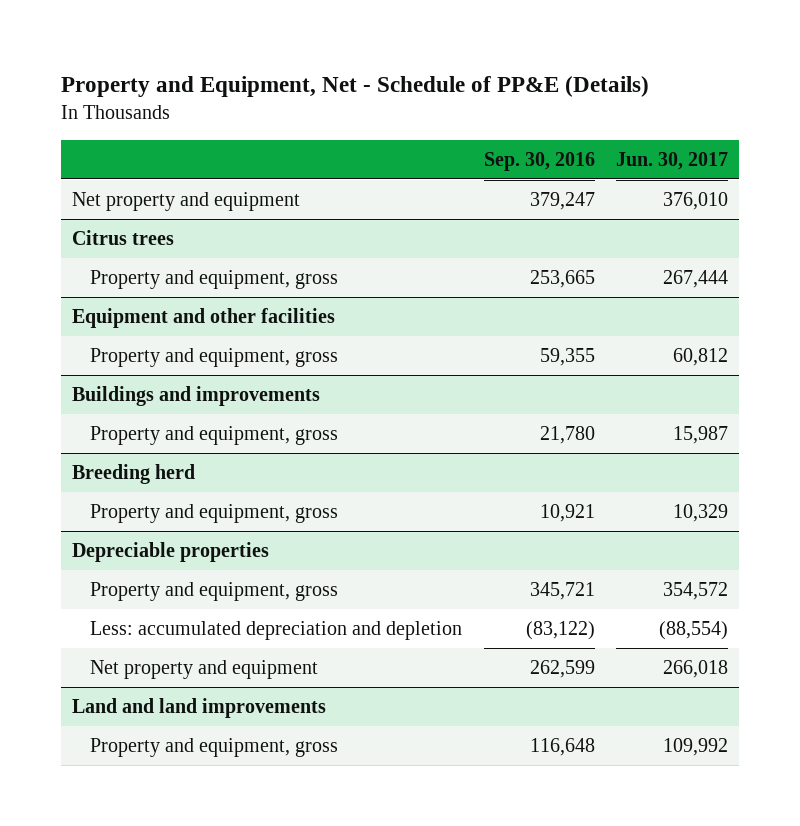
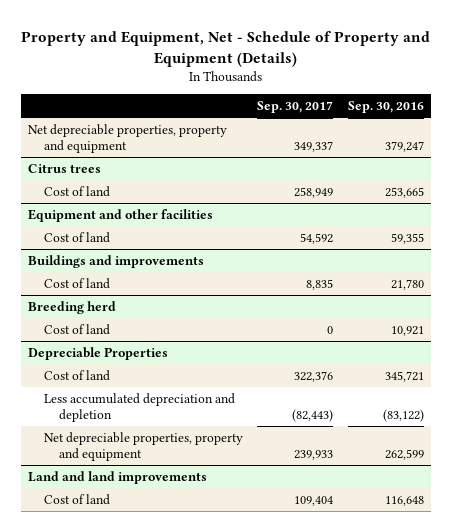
- Property and Equipment, Net - Schedule of PP&E (Details)
+ Property and Equipment, Net - Schedule of Property and Equipment (Details)
- | Sep. 30, 2016 | Jun. 30, 2017
+ | Sep. 30, 2017 | Sep. 30, 2016
- Net property and equipment | 379,247 | 376,010
+ Net depreciable properties, property and equipment | 349,337 | 379,247
@ Citrus trees
- Property and equipment, gross | 253,665 | 267,444
+ Cost of land | 258,949 | 253,665
@ Equipment and other facilities
- Property and equipment, gross | 59,355 | 60,812
+ Cost of land | 54,592 | 59,355
@ Buildings and improvements
- Property and equipment, gross | 21,780 | 15,987
+ Cost of land | 8,835 | 21,780
@ Breeding herd
- Property and equipment, gross | 10,921 | 10,329
- Depreciable properties
- Property and equipment, gross | 345,721 | 354,572
- Less: accumulated depreciation and depletion | (83,122) | (88,554)
- Net property and equipment | 262,599 | 266,018
@ Breeding herd
+ Cost of land | 0 | 10,921
+ Depreciable Properties
+ Cost of land | 322,376 | 345,721
+ Less accumulated depreciation and depletion | (82,443) | (83,122)
+ Net depreciable properties, property and equipment | 239,933 | 262,599
@ Land and land improvements
- Property and equipment, gross | 116,648 | 109,992
+ Cost of land | 109,404 | 116,648

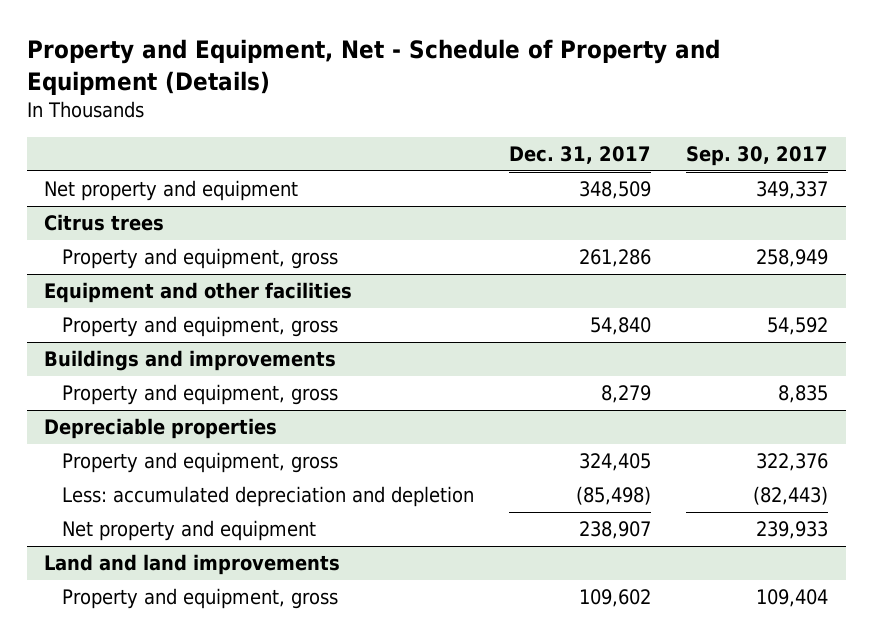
- | Sep. 30, 2017 | Sep. 30, 2016
+ | Dec. 31, 2017 | Sep. 30, 2017
- Net depreciable properties, property and equipment | 349,337 | 379,247
+ Net property and equipment | 348,509 | 349,337
@ Citrus trees
- Cost of land | 258,949 | 253,665
+ Property and equipment, gross | 261,286 | 258,949
@ Equipment and other facilities
- Cost of land | 54,592 | 59,355
+ Property and equipment, gross | 54,840 | 54,592
@ Buildings and improvements
- Cost of land | 8,835 | 21,780
- Breeding herd
- Cost of land | 0 | 10,921
- Depreciable Properties
- Cost of land | 322,376 | 345,721
- Less accumulated depreciation and depletion | (82,443) | (83,122)
- Net depreciable properties, property and equipment | 239,933 | 262,599
@ Buildings and improvements
+ Property and equipment, gross | 8,279 | 8,835
+ Depreciable properties
+ Property and equipment, gross | 324,405 | 322,376
+ Less: accumulated depreciation and depletion | (85,498) | (82,443)
+ Net property and equipment | 238,907 | 239,933
@ Land and land improvements
- Cost of land | 109,404 | 116,648
+ Property and equipment, gross | 109,602 | 109,404

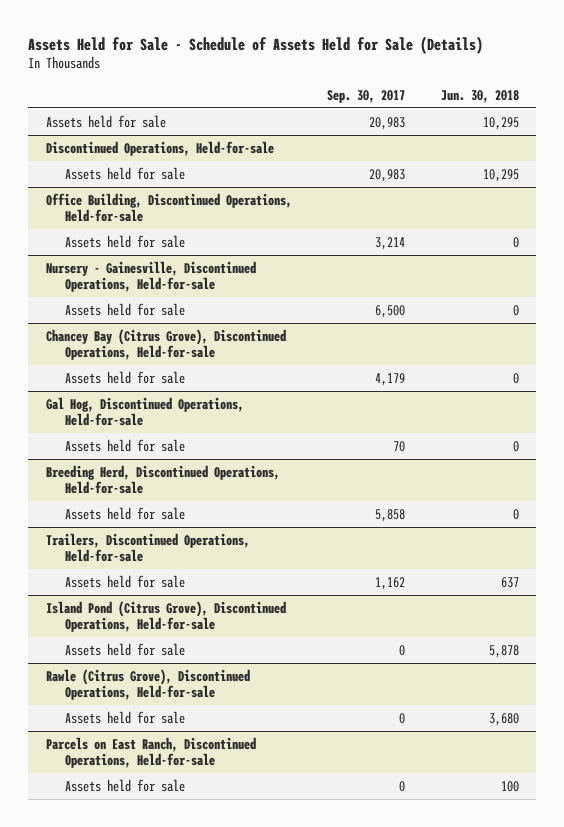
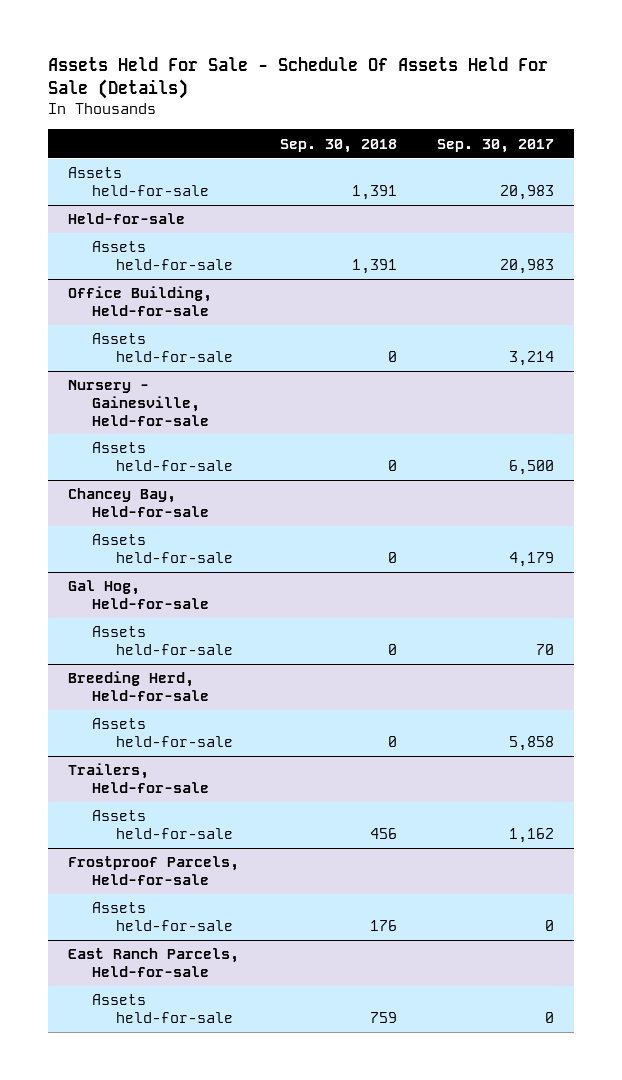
- Assets Held for Sale - Schedule of Assets Held for Sale (Details)
+ Assets Held For Sale - Schedule Of Assets Held For Sale (Details)
- | Sep. 30, 2017 | Jun. 30, 2018
+ | Sep. 30, 2018 | Sep. 30, 2017
- Assets held for sale | 20,983 | 10,295
- Discontinued Operations, Held-for-sale
- Assets held for sale | 20,983 | 10,295
- Office Building, Discontinued Operations, Held-for-sale
- Assets held for sale | 3,214 | 0
- Nursery - Gainesville, Discontinued Operations, Held-for-sale
- Assets held for sale | 6,500 | 0
- Chancey Bay (Citrus Grove), Discontinued Operations, Held-for-sale
- Assets held for sale | 4,179 | 0
- Gal Hog, Discontinued Operations, Held-for-sale
- Assets held for sale | 70 | 0
- Breeding Herd, Discontinued Operations, Held-for-sale
- Assets held for sale | 5,858 | 0
- Trailers, Discontinued Operations, Held-for-sale
- Assets held for sale | 1,162 | 637
- Island Pond (Citrus Grove), Discontinued Operations, Held-for-sale
- Assets held for sale | 0 | 5,878
- Rawle (Citrus Grove), Discontinued Operations, Held-for-sale
- Assets held for sale | 0 | 3,680
- Parcels on East Ranch, Discontinued Operations, Held-for-sale
- Assets held for sale | 0 | 100
+ Assets held-for-sale | 1,391 | 20,983
+ Held-for-sale
+ Assets held-for-sale | 1,391 | 20,983
+ Office Building, Held-for-sale
+ Assets held-for-sale | 0 | 3,214
+ Nursery - Gainesville, Held-for-sale
+ Assets held-for-sale | 0 | 6,500
+ Chancey Bay, Held-for-sale
+ Assets held-for-sale | 0 | 4,179
+ Gal Hog, Held-for-sale
+ Assets held-for-sale | 0 | 70
+ Breeding Herd, Held-for-sale
+ Assets held-for-sale | 0 | 5,858
+ Trailers, Held-for-sale
+ Assets held-for-sale | 456 | 1,162
+ Frostproof Parcels, Held-for-sale
+ Assets held-for-sale | 176 | 0
+ East Ranch Parcels, Held-for-sale
+ Assets held-for-sale | 759 | 0

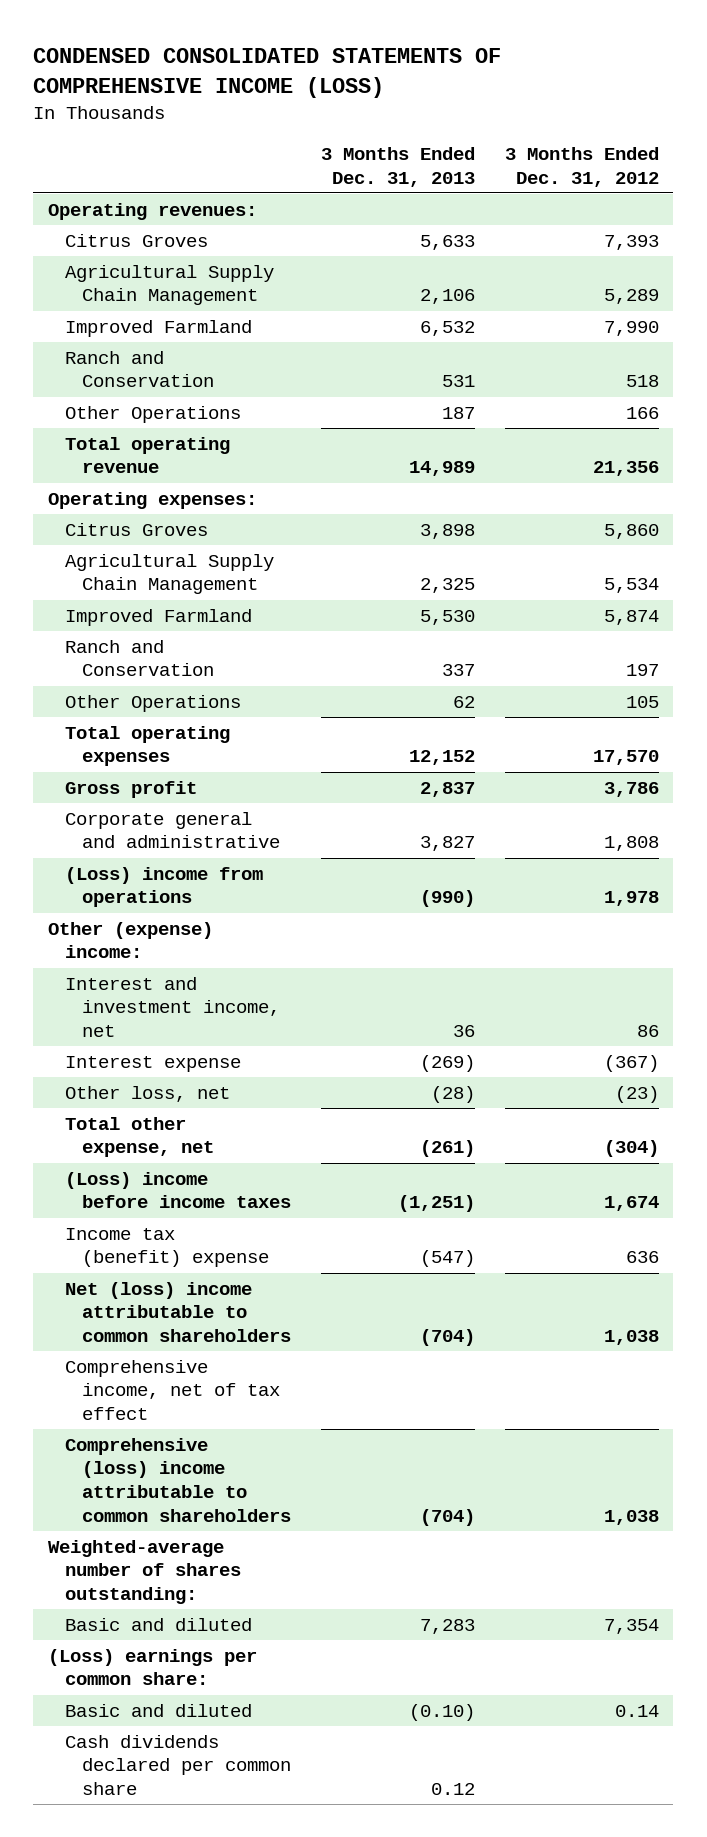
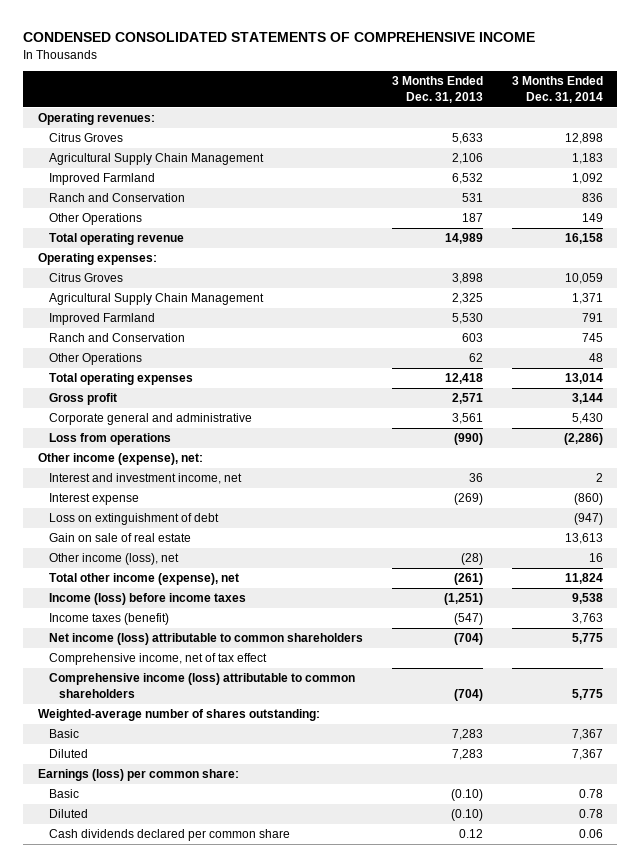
- CONDENSED CONSOLIDATED STATEMENTS OF COMPREHENSIVE INCOME (LOSS)
+ CONDENSED CONSOLIDATED STATEMENTS OF COMPREHENSIVE INCOME
- | 3 Months Ended Dec. 31, 2013 | 3 Months Ended Dec. 31, 2012
+ | 3 Months Ended Dec. 31, 2013 | 3 Months Ended Dec. 31, 2014
- Ranch and Conservation | 337 | 197
+ Ranch and Conservation | 603 | 745
- Total operating expenses | 12,152 | 17,570
- Gross profit | 2,837 | 3,786
- Corporate general and administrative | 3,827 | 1,808
- (Loss) income from operations | (990) | 1,978
- Other (expense) income:
+ Total operating expenses | 12,418 | 13,014
+ Gross profit | 2,571 | 3,144
+ Corporate general and administrative | 3,561 | 5,430
+ Loss from operations | (990) | (2,286)
+ Other income (expense), net:
- Other loss, net | (28) | (23)
- Total other expense, net | (261) | (304)
- (Loss) income before income taxes | (1,251) | 1,674
- Income tax (benefit) expense | (547) | 636
- Net (loss) income attributable to common shareholders | (704) | 1,038
+ Loss on extinguishment of debt | | (947)
+ Gain on sale of real estate | | 13,613
+ Other income (loss), net | (28) | 16
+ Total other income (expense), net | (261) | 11,824
+ Income (loss) before income taxes | (1,251) | 9,538
+ Income taxes (benefit) | (547) | 3,763
+ Net income (loss) attributable to common shareholders | (704) | 5,775
- Comprehensive (loss) income attributable to common shareholders | (704) | 1,038
+ Comprehensive income (loss) attributable to common shareholders | (704) | 5,775
- Basic and diluted | 7,283 | 7,354
- (Loss) earnings per common share:
- Basic and diluted | (0.10) | 0.14
+ Basic | 7,283 | 7,367
+ Diluted | 7,283 | 7,367
+ Earnings (loss) per common share:
+ Basic | (0.10) | 0.78
+ Diluted | (0.10) | 0.78

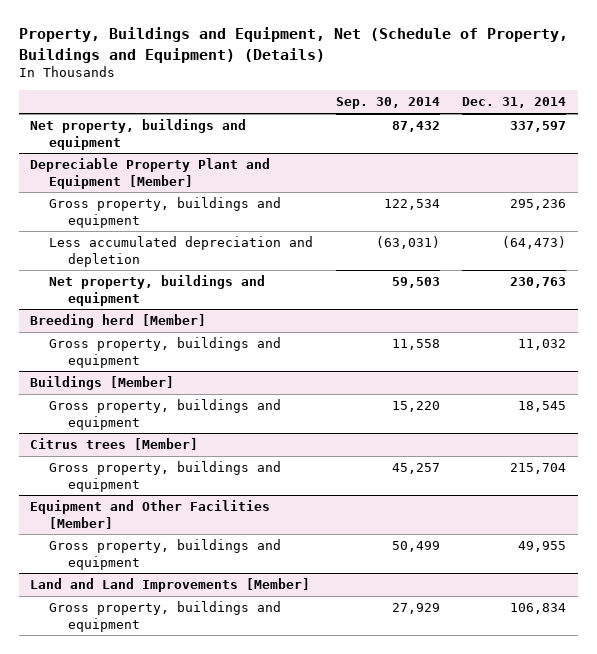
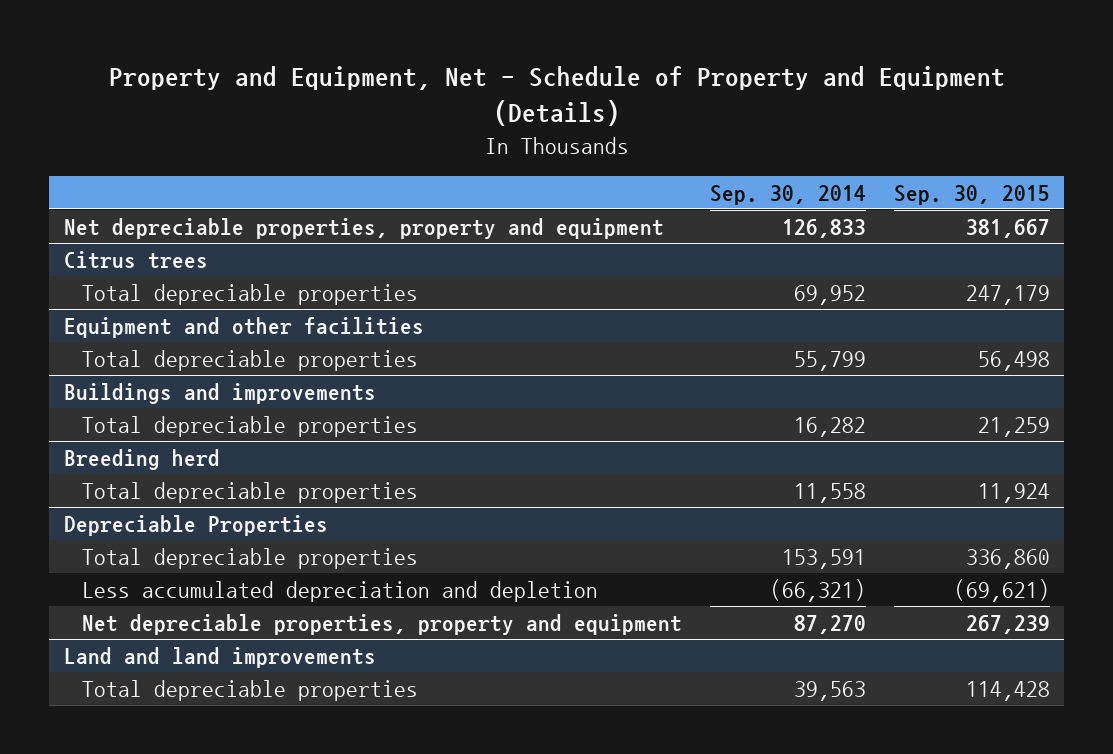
- Property, Buildings and Equipment, Net (Schedule of Property, Buildings and Equipment) (Details)
+ Property and Equipment, Net - Schedule of Property and Equipment (Details)
- | Sep. 30, 2014 | Dec. 31, 2014
+ | Sep. 30, 2014 | Sep. 30, 2015
- Net property, buildings and equipment | 87,432 | 337,597
- Depreciable Property Plant and Equipment [Member]
- Gross property, buildings and equipment | 122,534 | 295,236
- Less accumulated depreciation and depletion | (63,031) | (64,473)
- Net property, buildings and equipment | 59,503 | 230,763
- Breeding herd [Member]
- Gross property, buildings and equipment | 11,558 | 11,032
- Buildings [Member]
- Gross property, buildings and equipment | 15,220 | 18,545
- Citrus trees [Member]
- Gross property, buildings and equipment | 45,257 | 215,704
- Equipment and Other Facilities [Member]
- Gross property, buildings and equipment | 50,499 | 49,955
- Land and Land Improvements [Member]
- Gross property, buildings and equipment | 27,929 | 106,834
+ Net depreciable properties, property and equipment | 126,833 | 381,667
+ Citrus trees
+ Total depreciable properties | 69,952 | 247,179
+ Equipment and other facilities
+ Total depreciable properties | 55,799 | 56,498
+ Buildings and improvements
+ Total depreciable properties | 16,282 | 21,259
+ Breeding herd
+ Total depreciable properties | 11,558 | 11,924
+ Depreciable Properties
+ Total depreciable properties | 153,591 | 336,860
+ Less accumulated depreciation and depletion | (66,321) | (69,621)
+ Net depreciable properties, property and equipment | 87,270 | 267,239
+ Land and land improvements
+ Total depreciable properties | 39,563 | 114,428

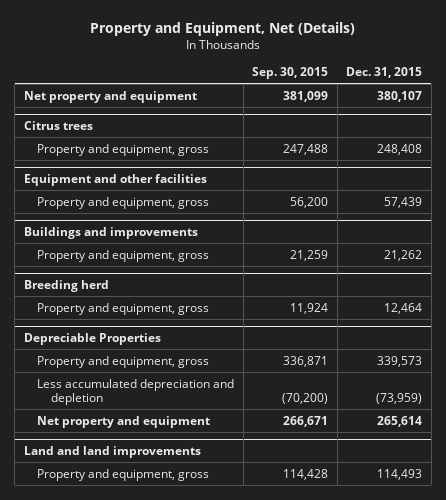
- Property and Equipment, Net - Schedule of Property and Equipment (Details)
+ Property and Equipment, Net (Details)
- | Sep. 30, 2014 | Sep. 30, 2015
+ | Sep. 30, 2015 | Dec. 31, 2015
- Net depreciable properties, property and equipment | 126,833 | 381,667
+ Net property and equipment | 381,099 | 380,107
@ Citrus trees
- Total depreciable properties | 69,952 | 247,179
+ Property and equipment, gross | 247,488 | 248,408
@ Equipment and other facilities
- Total depreciable properties | 55,799 | 56,498
+ Property and equipment, gross | 56,200 | 57,439
@ Buildings and improvements
- Total depreciable properties | 16,282 | 21,259
+ Property and equipment, gross | 21,259 | 21,262
@ Breeding herd
- Total depreciable properties | 11,558 | 11,924
+ Property and equipment, gross | 11,924 | 12,464
@ Depreciable Properties
- Total depreciable properties | 153,591 | 336,860
- Less accumulated depreciation and depletion | (66,321) | (69,621)
- Net depreciable properties, property and equipment | 87,270 | 267,239
+ Property and equipment, gross | 336,871 | 339,573
+ Less accumulated depreciation and depletion | (70,200) | (73,959)
+ Net property and equipment | 266,671 | 265,614
@ Land and land improvements
- Total depreciable properties | 39,563 | 114,428
+ Property and equipment, gross | 114,428 | 114,493

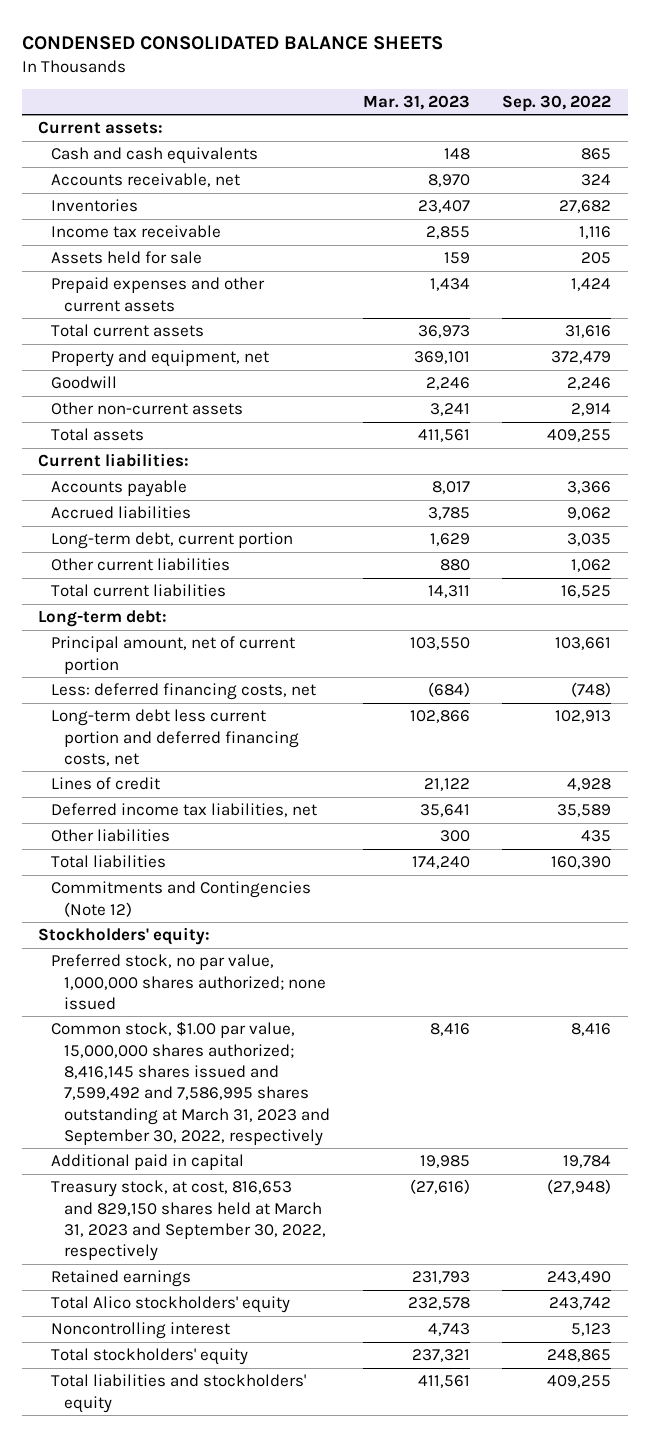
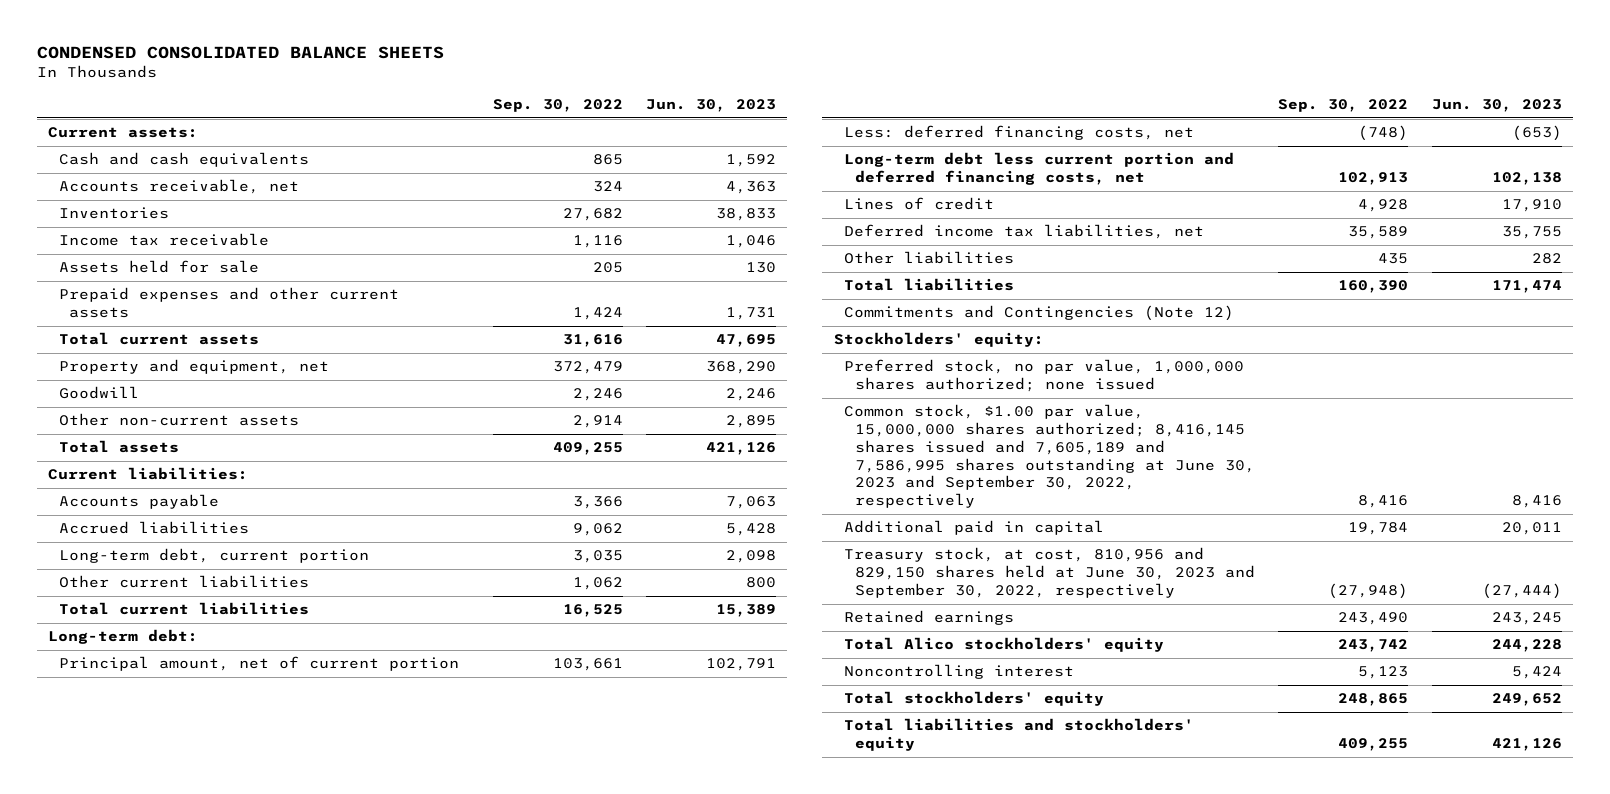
- | Mar. 31, 2023 | Sep. 30, 2022
+ | Sep. 30, 2022 | Jun. 30, 2023
- Common stock, $1.00 par value, 15,000,000 shares authorized; 8,416,145 shares issued and 7,599,492 and 7,586,995 shares outstanding at March 31, 2023 and September 30, 2022, respectively | 8,416 | 8,416
+ Common stock, $1.00 par value, 15,000,000 shares authorized; 8,416,145 shares issued and 7,605,189 and 7,586,995 shares outstanding at June 30, 2023 and September 30, 2022, respectively | 8,416 | 8,416
- Treasury stock, at cost, 816,653 and 829,150 shares held at March 31, 2023 and September 30, 2022, respectively | (27,616) | (27,948)
+ Treasury stock, at cost, 810,956 and 829,150 shares held at June 30, 2023 and September 30, 2022, respectively | (27,948) | (27,444)

